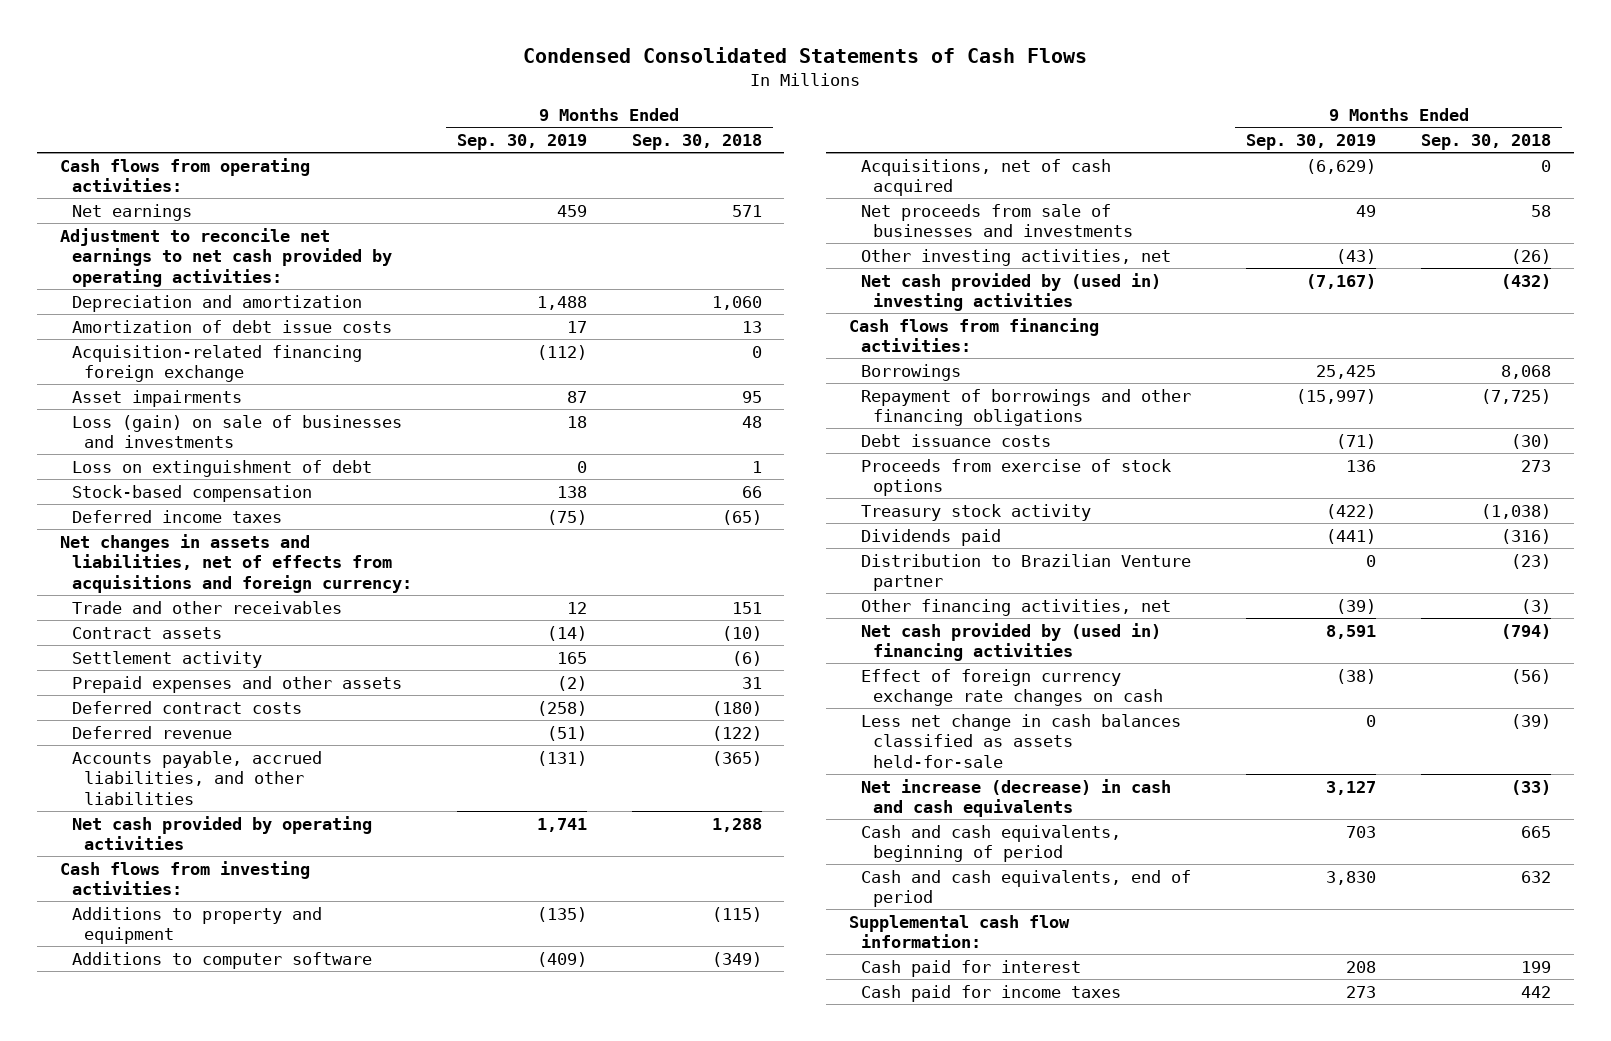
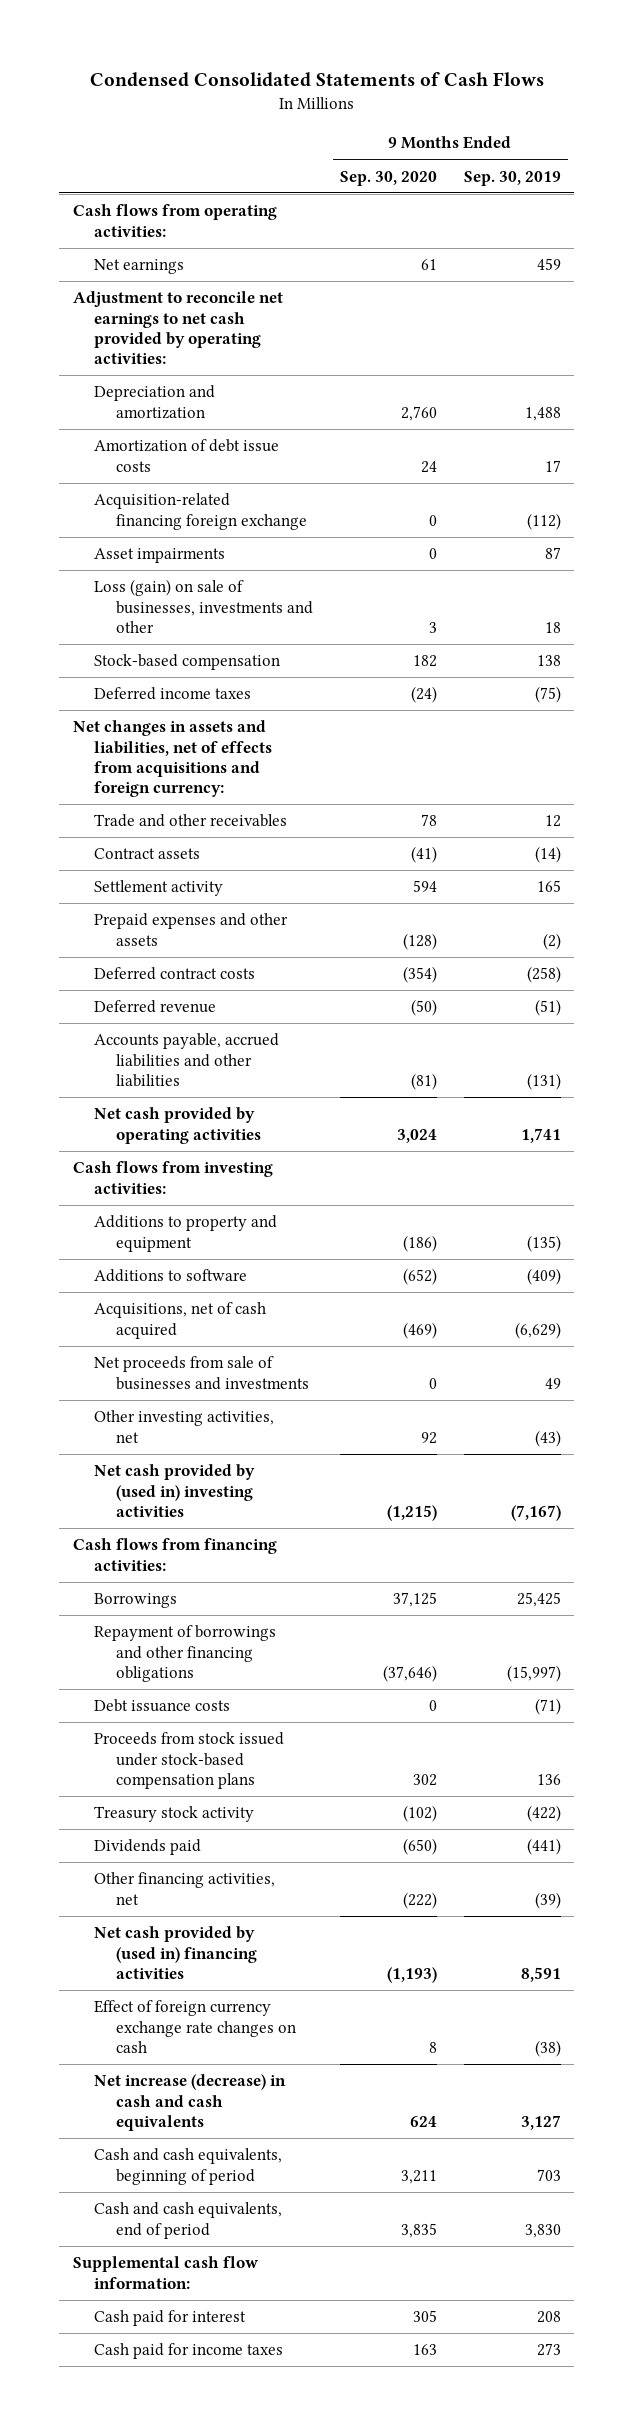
- | 9 Months Ended Sep. 30, 2019 | 9 Months Ended Sep. 30, 2018
+ | 9 Months Ended Sep. 30, 2020 | 9 Months Ended Sep. 30, 2019
- Loss (gain) on sale of businesses and investments | 18 | 48
- Loss on extinguishment of debt | 0 | 1
+ Loss (gain) on sale of businesses, investments and other | 3 | 18
- Accounts payable, accrued liabilities, and other liabilities | (131) | (365)
+ Accounts payable, accrued liabilities and other liabilities | (81) | (131)
- Additions to computer software | (409) | (349)
+ Additions to software | (652) | (409)
- Proceeds from exercise of stock options | 136 | 273
+ Proceeds from stock issued under stock-based compensation plans | 302 | 136
- Distribution to Brazilian Venture partner | 0 | (23)
- Less net change in cash balances classified as assets held-for-sale | 0 | (39)

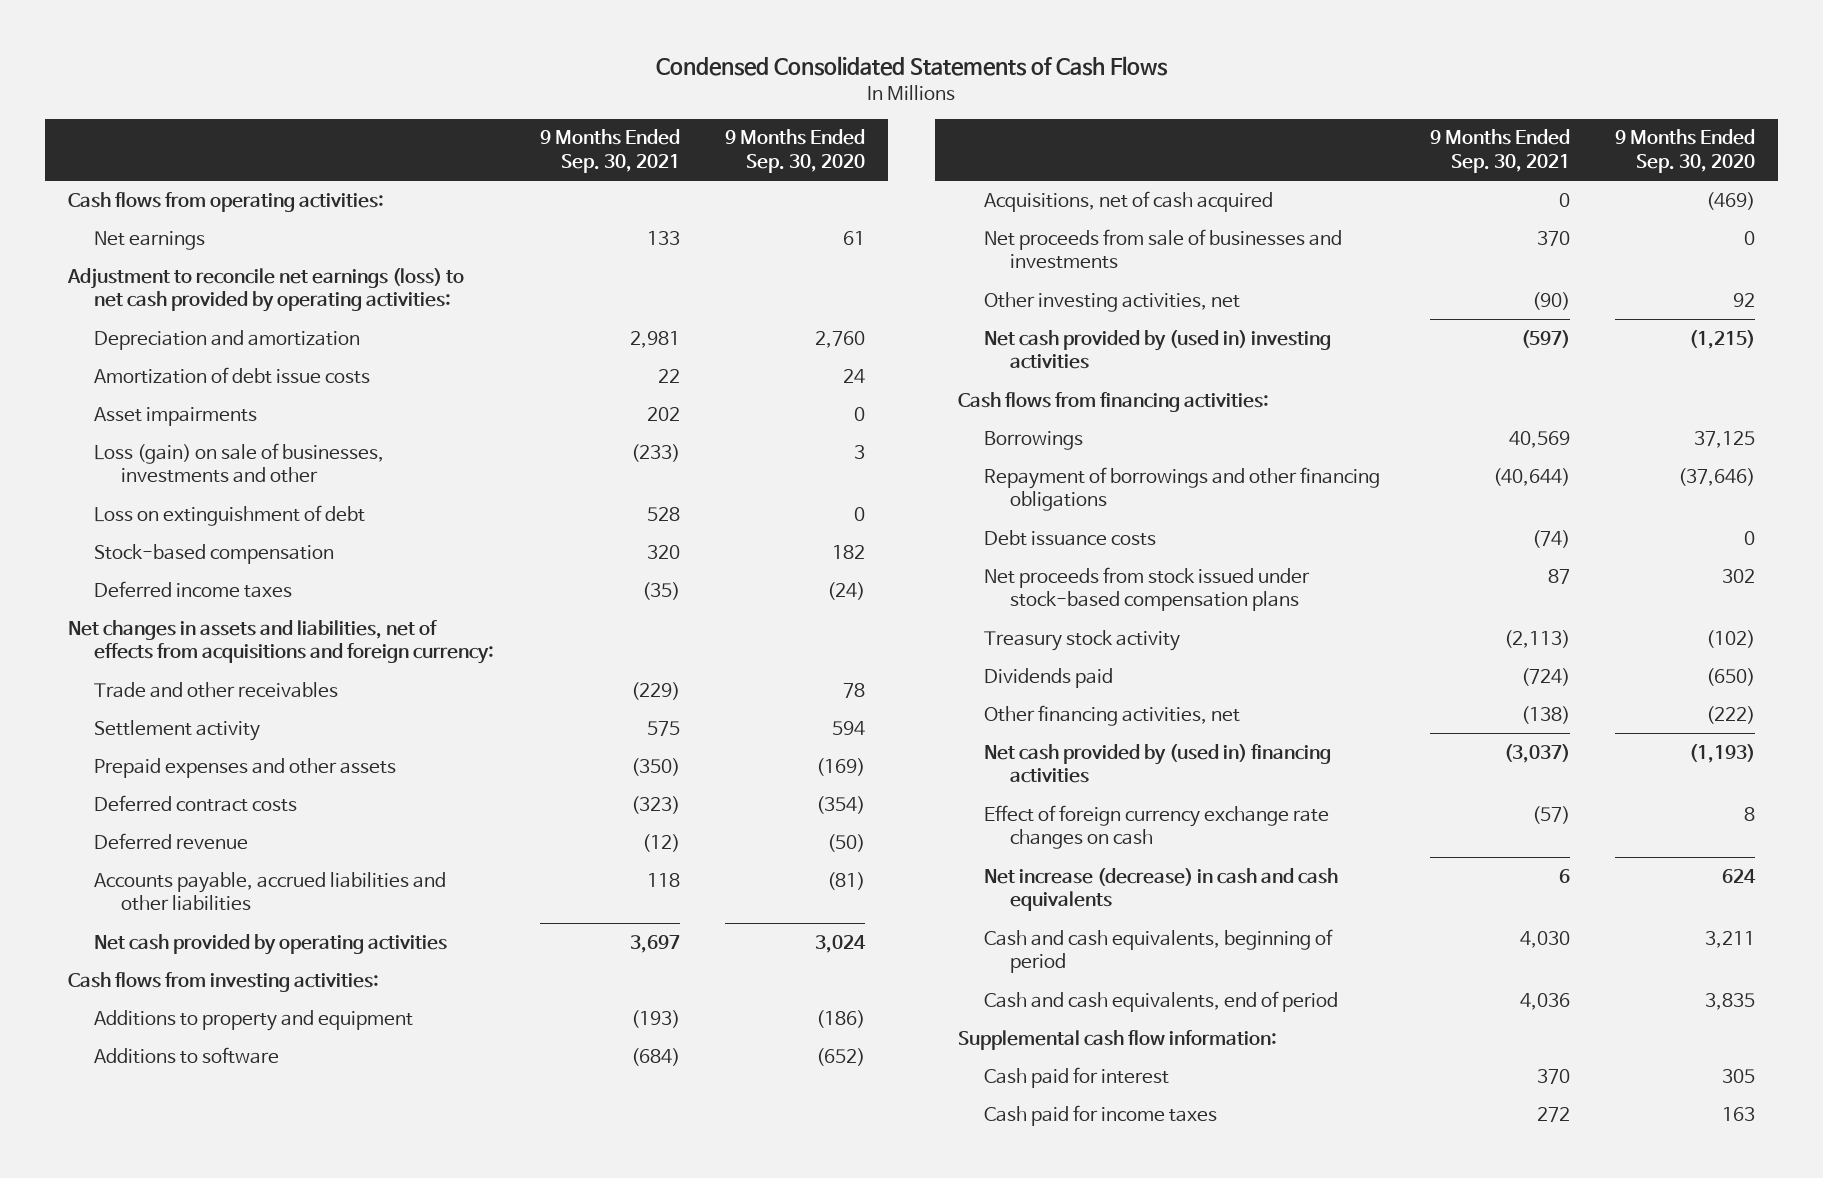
- | 9 Months Ended Sep. 30, 2020 | 9 Months Ended Sep. 30, 2019
+ | 9 Months Ended Sep. 30, 2021 | 9 Months Ended Sep. 30, 2020
- Adjustment to reconcile net earnings to net cash provided by operating activities:
+ Adjustment to reconcile net earnings (loss) to net cash provided by operating activities:
- Acquisition-related financing foreign exchange | 0 | (112)
+ Loss on extinguishment of debt | 528 | 0
- Contract assets | (41) | (14)
- Prepaid expenses and other assets | (128) | (2)
+ Prepaid expenses and other assets | (350) | (169)
- Proceeds from stock issued under stock-based compensation plans | 302 | 136
+ Net proceeds from stock issued under stock-based compensation plans | 87 | 302

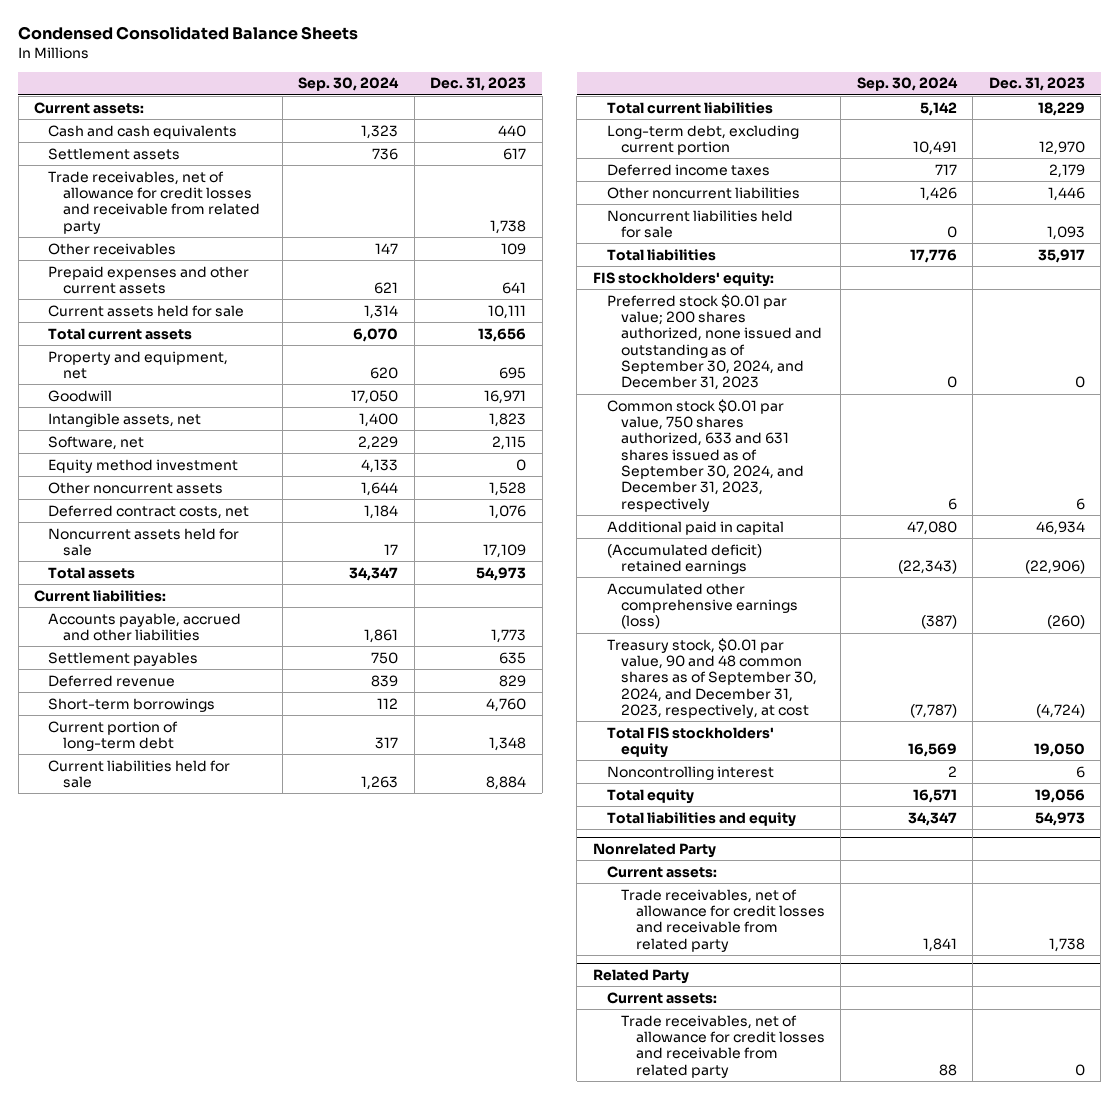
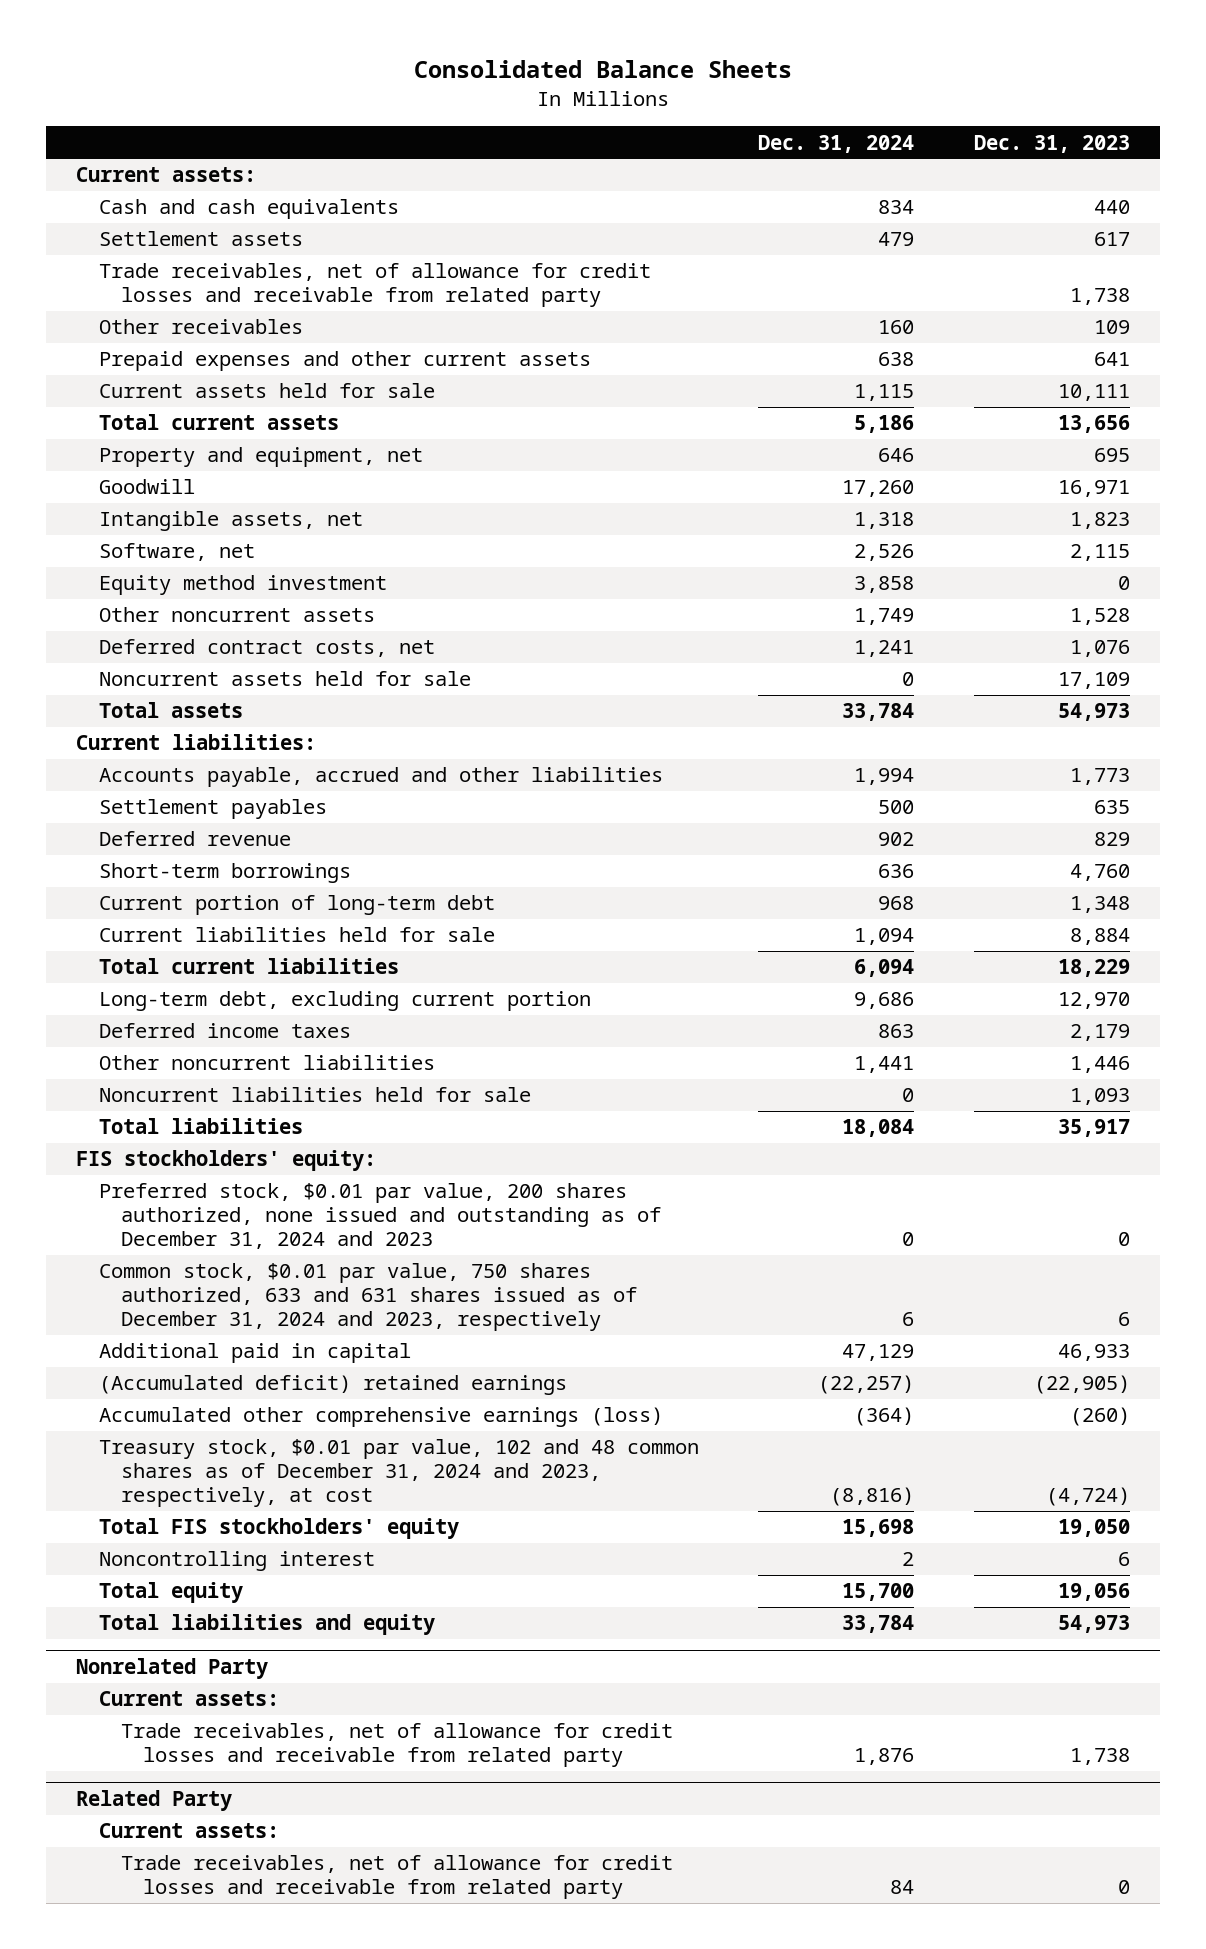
- Condensed Consolidated Balance Sheets
+ Consolidated Balance Sheets
- | Sep. 30, 2024 | Dec. 31, 2023
+ | Dec. 31, 2024 | Dec. 31, 2023
- Preferred stock $0.01 par value; 200 shares authorized, none issued and outstanding as of September 30, 2024, and December 31, 2023 | 0 | 0
- Common stock $0.01 par value, 750 shares authorized, 633 and 631 shares issued as of September 30, 2024, and December 31, 2023, respectively | 6 | 6
- Additional paid in capital | 47,080 | 46,934
- (Accumulated deficit) retained earnings | (22,343) | (22,906)
+ Preferred stock, $0.01 par value, 200 shares authorized, none issued and outstanding as of December 31, 2024 and 2023 | 0 | 0
+ Common stock, $0.01 par value, 750 shares authorized, 633 and 631 shares issued as of December 31, 2024 and 2023, respectively | 6 | 6
+ Additional paid in capital | 47,129 | 46,933
+ (Accumulated deficit) retained earnings | (22,257) | (22,905)
- Treasury stock, $0.01 par value, 90 and 48 common shares as of September 30, 2024, and December 31, 2023, respectively, at cost | (7,787) | (4,724)
+ Treasury stock, $0.01 par value, 102 and 48 common shares as of December 31, 2024 and 2023, respectively, at cost | (8,816) | (4,724)

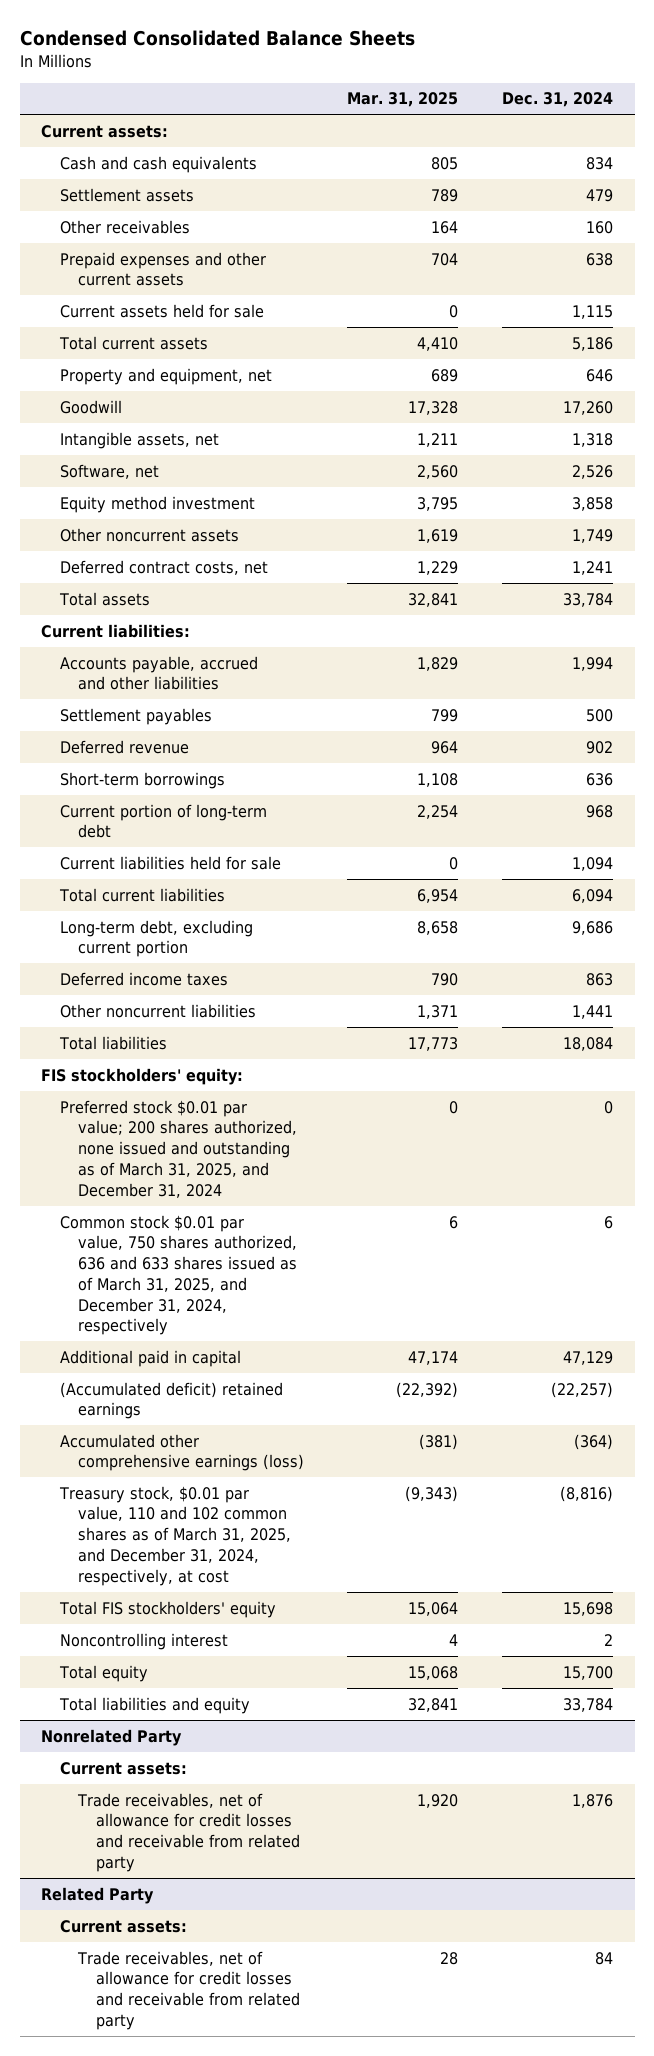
- Consolidated Balance Sheets
+ Condensed Consolidated Balance Sheets
- | Dec. 31, 2024 | Dec. 31, 2023
+ | Mar. 31, 2025 | Dec. 31, 2024
- Trade receivables, net of allowance for credit losses and receivable from related party | | 1,738
- Noncurrent assets held for sale | 0 | 17,109
- Noncurrent liabilities held for sale | 0 | 1,093
- Preferred stock, $0.01 par value, 200 shares authorized, none issued and outstanding as of December 31, 2024 and 2023 | 0 | 0
- Common stock, $0.01 par value, 750 shares authorized, 633 and 631 shares issued as of December 31, 2024 and 2023, respectively | 6 | 6
+ Preferred stock $0.01 par value; 200 shares authorized, none issued and outstanding as of March 31, 2025, and December 31, 2024 | 0 | 0
+ Common stock $0.01 par value, 750 shares authorized, 636 and 633 shares issued as of March 31, 2025, and December 31, 2024, respectively | 6 | 6
- Treasury stock, $0.01 par value, 102 and 48 common shares as of December 31, 2024 and 2023, respectively, at cost | (8,816) | (4,724)
+ Treasury stock, $0.01 par value, 110 and 102 common shares as of March 31, 2025, and December 31, 2024, respectively, at cost | (9,343) | (8,816)

